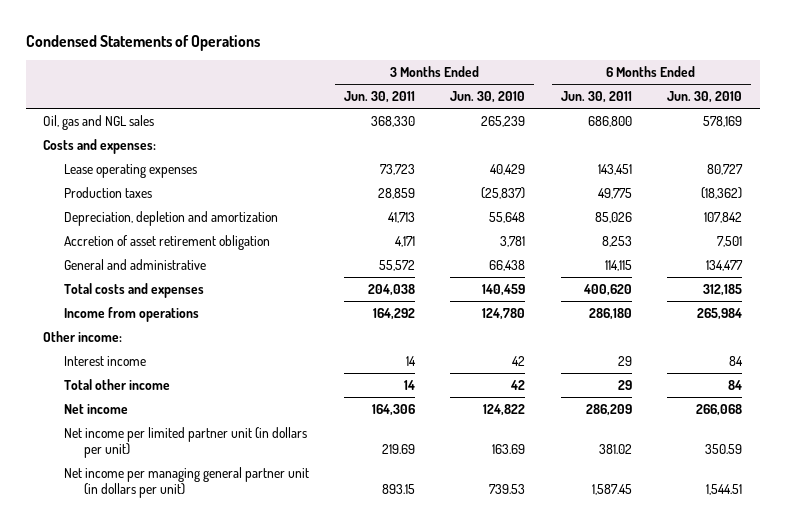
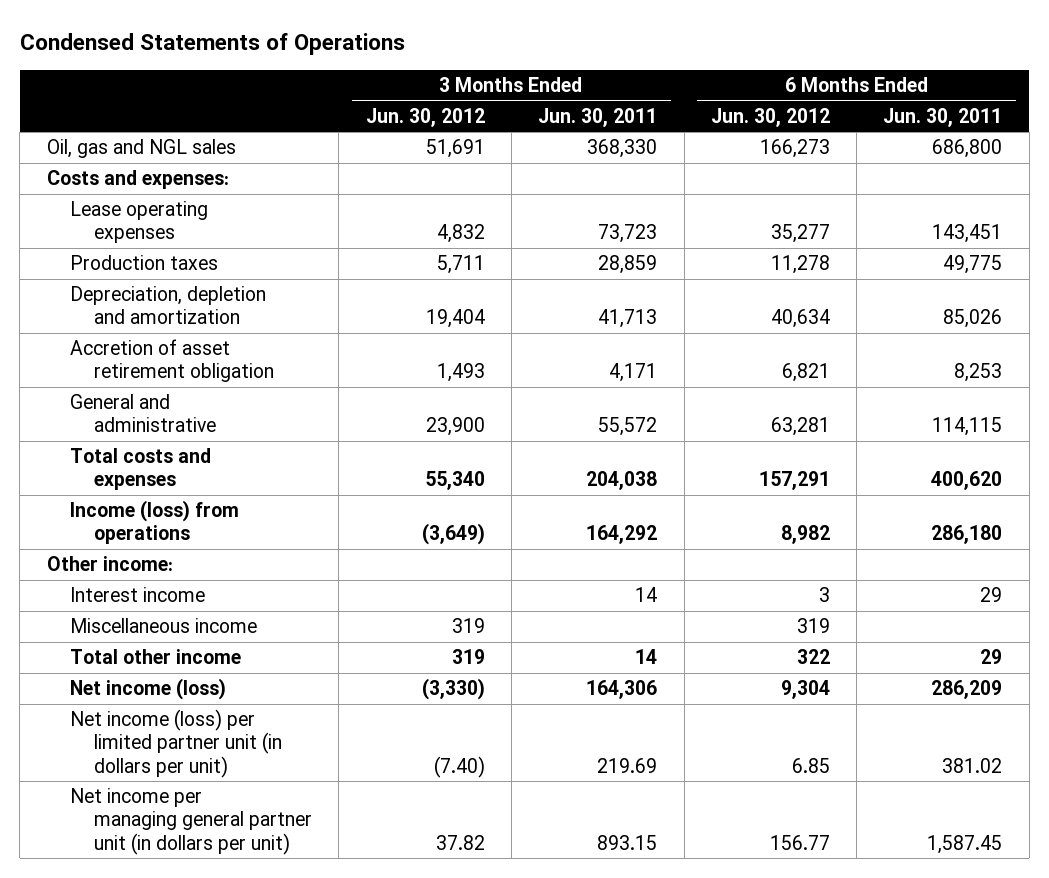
- | 3 Months Ended Jun. 30, 2011 | 3 Months Ended Jun. 30, 2010 | 6 Months Ended Jun. 30, 2011 | 6 Months Ended Jun. 30, 2010
+ | 3 Months Ended Jun. 30, 2012 | 3 Months Ended Jun. 30, 2011 | 6 Months Ended Jun. 30, 2012 | 6 Months Ended Jun. 30, 2011
- Income from operations | 164,292 | 124,780 | 286,180 | 265,984
+ Income (loss) from operations | (3,649) | 164,292 | 8,982 | 286,180
+ Miscellaneous income | 319 | | 319 |
- Net income | 164,306 | 124,822 | 286,209 | 266,068
- Net income per limited partner unit (in dollars per unit) | 219.69 | 163.69 | 381.02 | 350.59
+ Net income (loss) | (3,330) | 164,306 | 9,304 | 286,209
+ Net income (loss) per limited partner unit (in dollars per unit) | (7.40) | 219.69 | 6.85 | 381.02

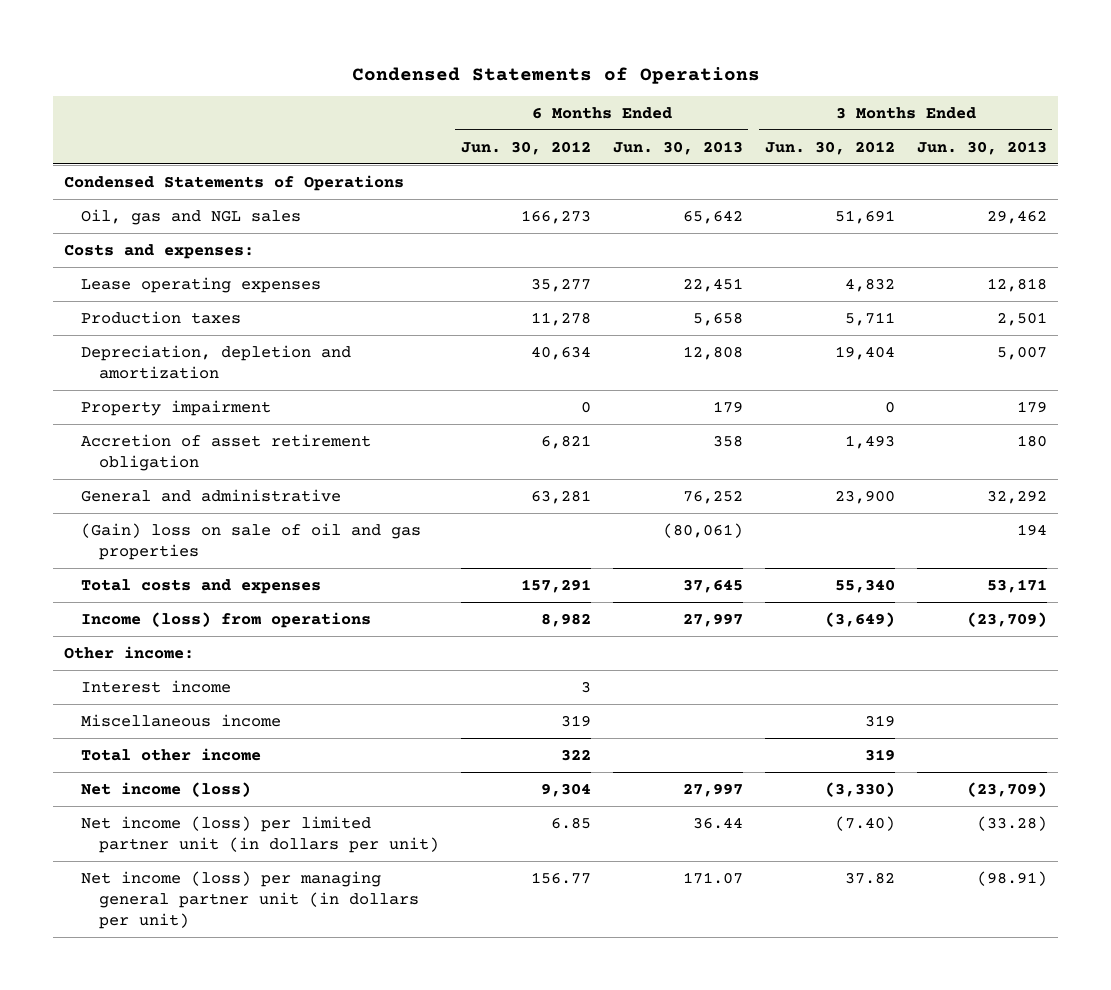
- | 3 Months Ended Jun. 30, 2012 | 3 Months Ended Jun. 30, 2011 | 6 Months Ended Jun. 30, 2012 | 6 Months Ended Jun. 30, 2011
+ | 6 Months Ended Jun. 30, 2012 | 6 Months Ended Jun. 30, 2013 | 3 Months Ended Jun. 30, 2012 | 3 Months Ended Jun. 30, 2013
+ Condensed Statements of Operations
+ Property impairment | 0 | 179 | 0 | 179
+ (Gain) loss on sale of oil and gas properties | | (80,061) | | 194
- Net income per managing general partner unit (in dollars per unit) | 37.82 | 893.15 | 156.77 | 1,587.45
+ Net income (loss) per managing general partner unit (in dollars per unit) | 156.77 | 171.07 | 37.82 | (98.91)

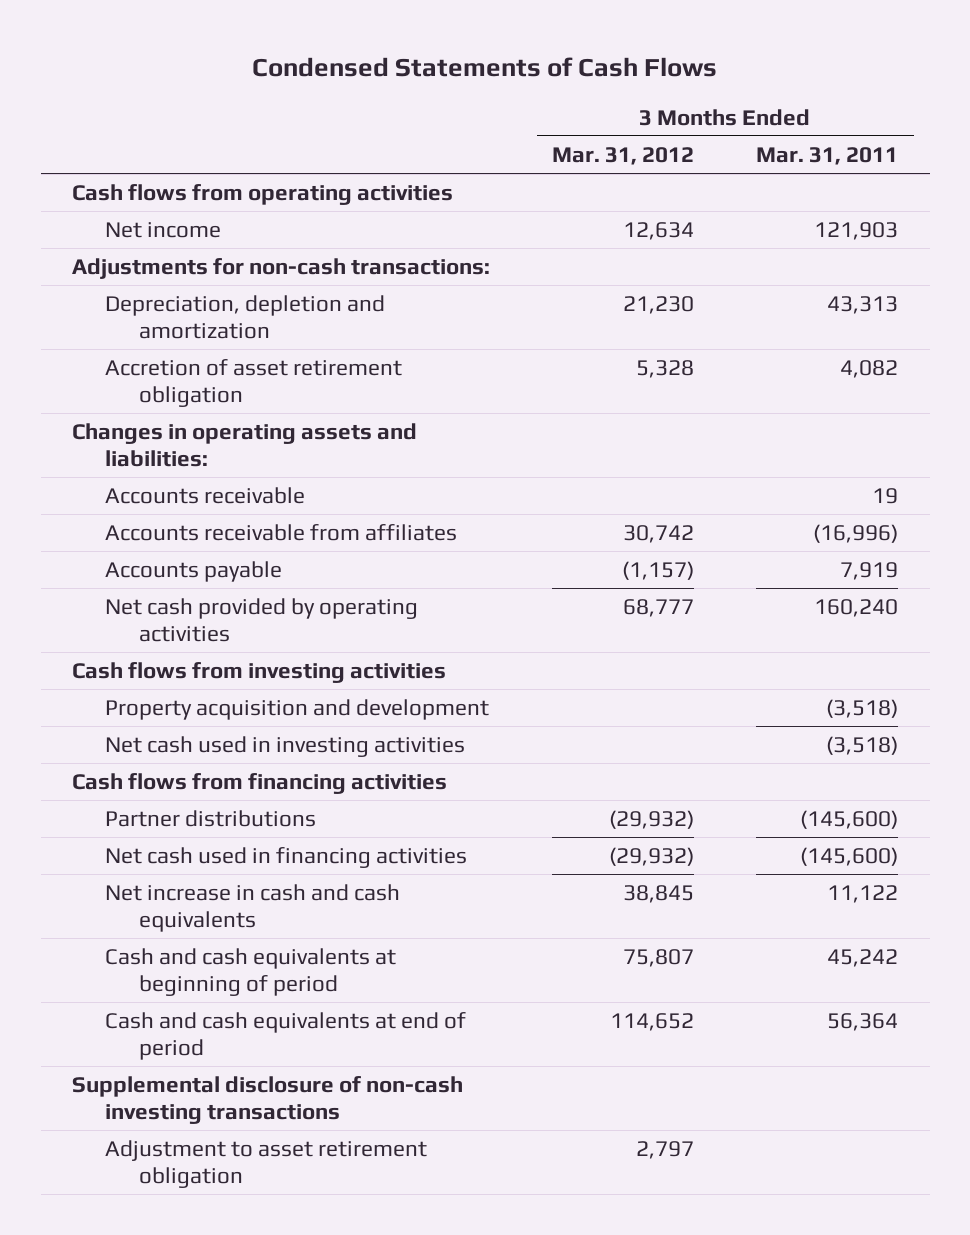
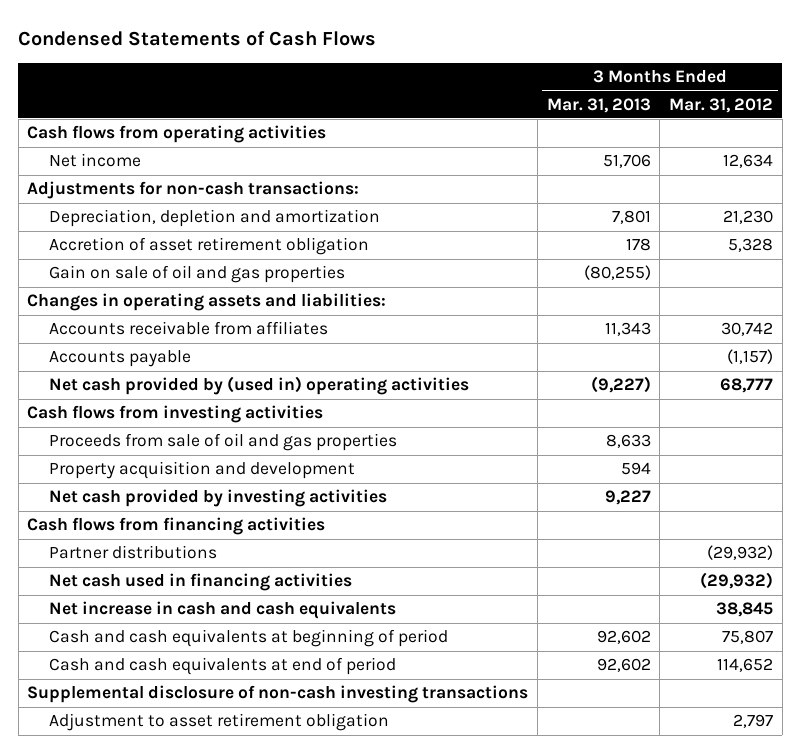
- | 3 Months Ended Mar. 31, 2012 | 3 Months Ended Mar. 31, 2011
+ | 3 Months Ended Mar. 31, 2013 | 3 Months Ended Mar. 31, 2012
+ Gain on sale of oil and gas properties | (80,255) |
- Accounts receivable | | 19
- Net cash provided by operating activities | 68,777 | 160,240
+ Net cash provided by (used in) operating activities | (9,227) | 68,777
+ Proceeds from sale of oil and gas properties | 8,633 |
- Net cash used in investing activities | | (3,518)
+ Net cash provided by investing activities | 9,227 |

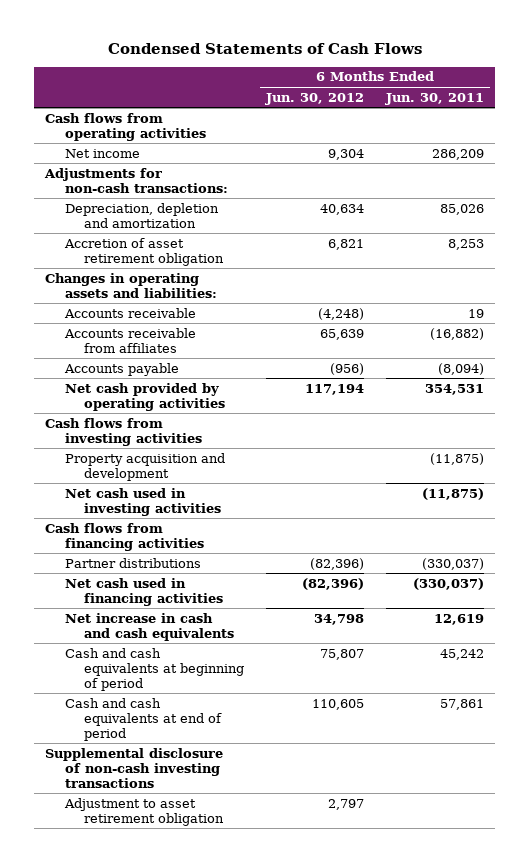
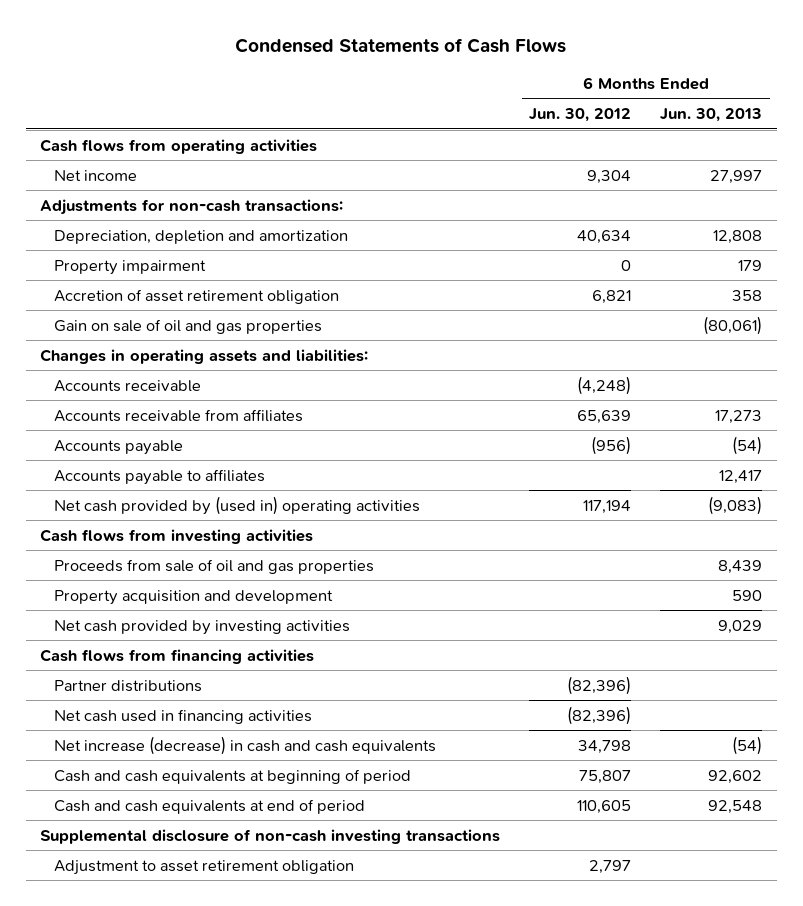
- | 6 Months Ended Jun. 30, 2012 | 6 Months Ended Jun. 30, 2011
+ | 6 Months Ended Jun. 30, 2012 | 6 Months Ended Jun. 30, 2013
+ Property impairment | 0 | 179
+ Gain on sale of oil and gas properties | | (80,061)
- Net cash provided by operating activities | 117,194 | 354,531
+ Accounts payable to affiliates | | 12,417
+ Net cash provided by (used in) operating activities | 117,194 | (9,083)
+ Proceeds from sale of oil and gas properties | | 8,439
- Net cash used in investing activities | | (11,875)
+ Net cash provided by investing activities | | 9,029
- Net increase in cash and cash equivalents | 34,798 | 12,619
+ Net increase (decrease) in cash and cash equivalents | 34,798 | (54)

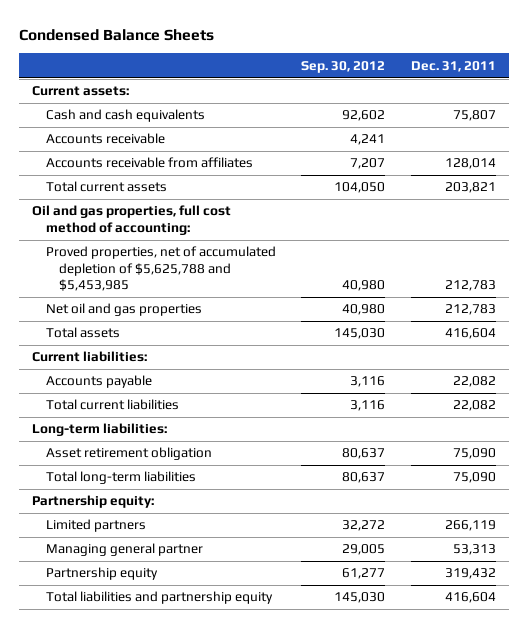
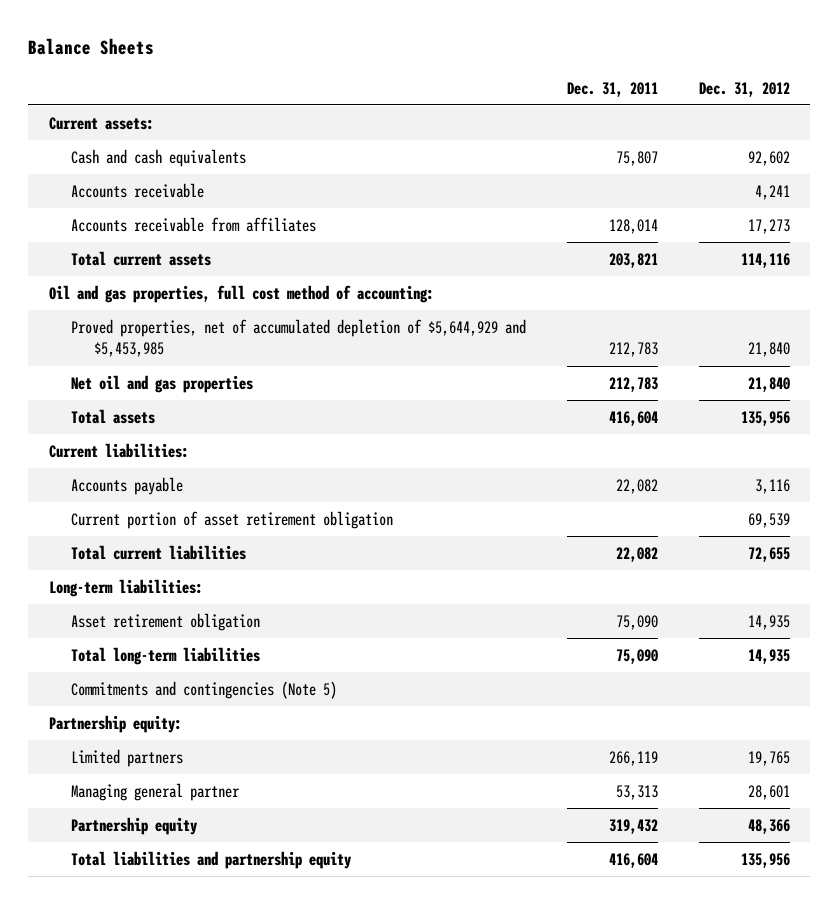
- Condensed Balance Sheets
+ Balance Sheets
- | Sep. 30, 2012 | Dec. 31, 2011
+ | Dec. 31, 2011 | Dec. 31, 2012
- Proved properties, net of accumulated depletion of $5,625,788 and $5,453,985 | 40,980 | 212,783
+ Proved properties, net of accumulated depletion of $5,644,929 and $5,453,985 | 212,783 | 21,840
+ Current portion of asset retirement obligation | | 69,539
+ Commitments and contingencies (Note 5)

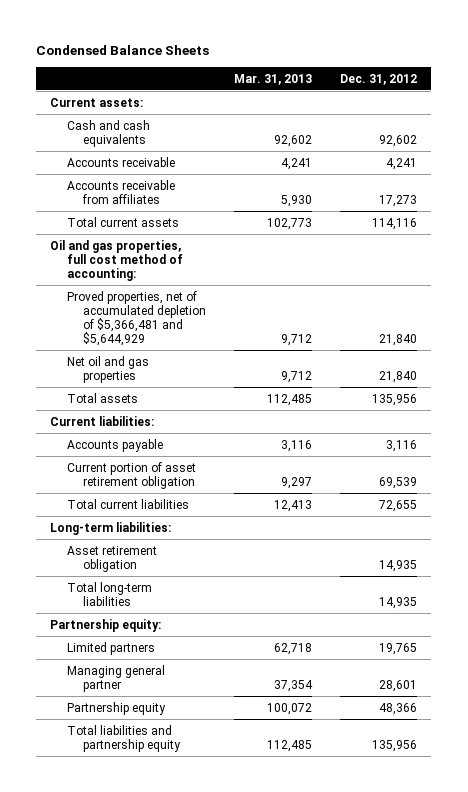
- Balance Sheets
+ Condensed Balance Sheets
- | Dec. 31, 2011 | Dec. 31, 2012
+ | Mar. 31, 2013 | Dec. 31, 2012
- Proved properties, net of accumulated depletion of $5,644,929 and $5,453,985 | 212,783 | 21,840
+ Proved properties, net of accumulated depletion of $5,366,481 and $5,644,929 | 9,712 | 21,840
- Commitments and contingencies (Note 5)

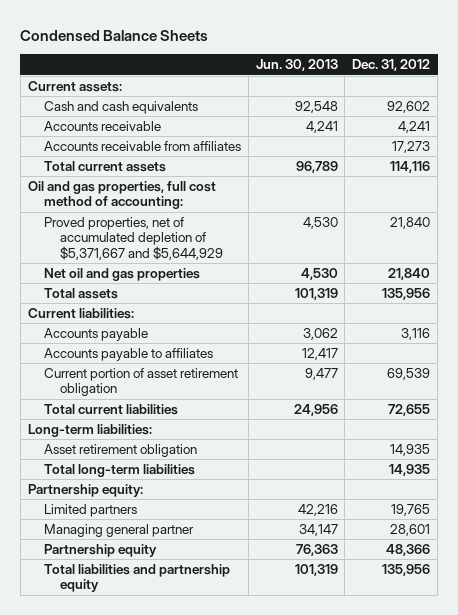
- | Mar. 31, 2013 | Dec. 31, 2012
+ | Jun. 30, 2013 | Dec. 31, 2012
- Proved properties, net of accumulated depletion of $5,366,481 and $5,644,929 | 9,712 | 21,840
+ Proved properties, net of accumulated depletion of $5,371,667 and $5,644,929 | 4,530 | 21,840
+ Accounts payable to affiliates | 12,417 |

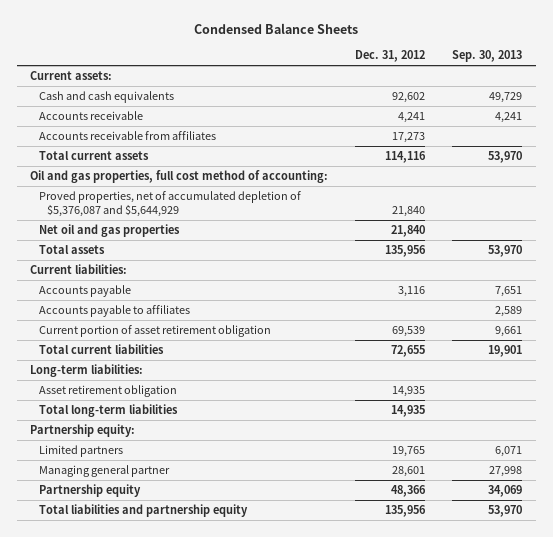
- | Jun. 30, 2013 | Dec. 31, 2012
+ | Dec. 31, 2012 | Sep. 30, 2013
- Proved properties, net of accumulated depletion of $5,371,667 and $5,644,929 | 4,530 | 21,840
+ Proved properties, net of accumulated depletion of $5,376,087 and $5,644,929 | 21,840 |

